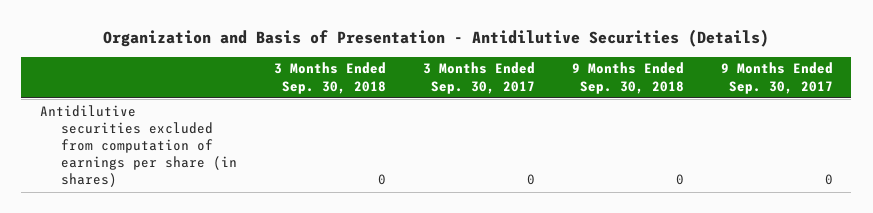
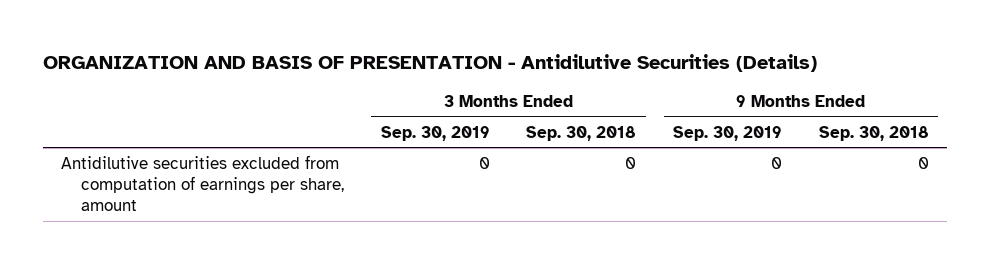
- Organization and Basis of Presentation - Antidilutive Securities (Details)
+ ORGANIZATION AND BASIS OF PRESENTATION - Antidilutive Securities (Details)
- | 3 Months Ended Sep. 30, 2018 | 3 Months Ended Sep. 30, 2017 | 9 Months Ended Sep. 30, 2018 | 9 Months Ended Sep. 30, 2017
+ | 3 Months Ended Sep. 30, 2019 | 3 Months Ended Sep. 30, 2018 | 9 Months Ended Sep. 30, 2019 | 9 Months Ended Sep. 30, 2018
- Antidilutive securities excluded from computation of earnings per share (in shares) | 0 | 0 | 0 | 0
+ Antidilutive securities excluded from computation of earnings per share, amount | 0 | 0 | 0 | 0

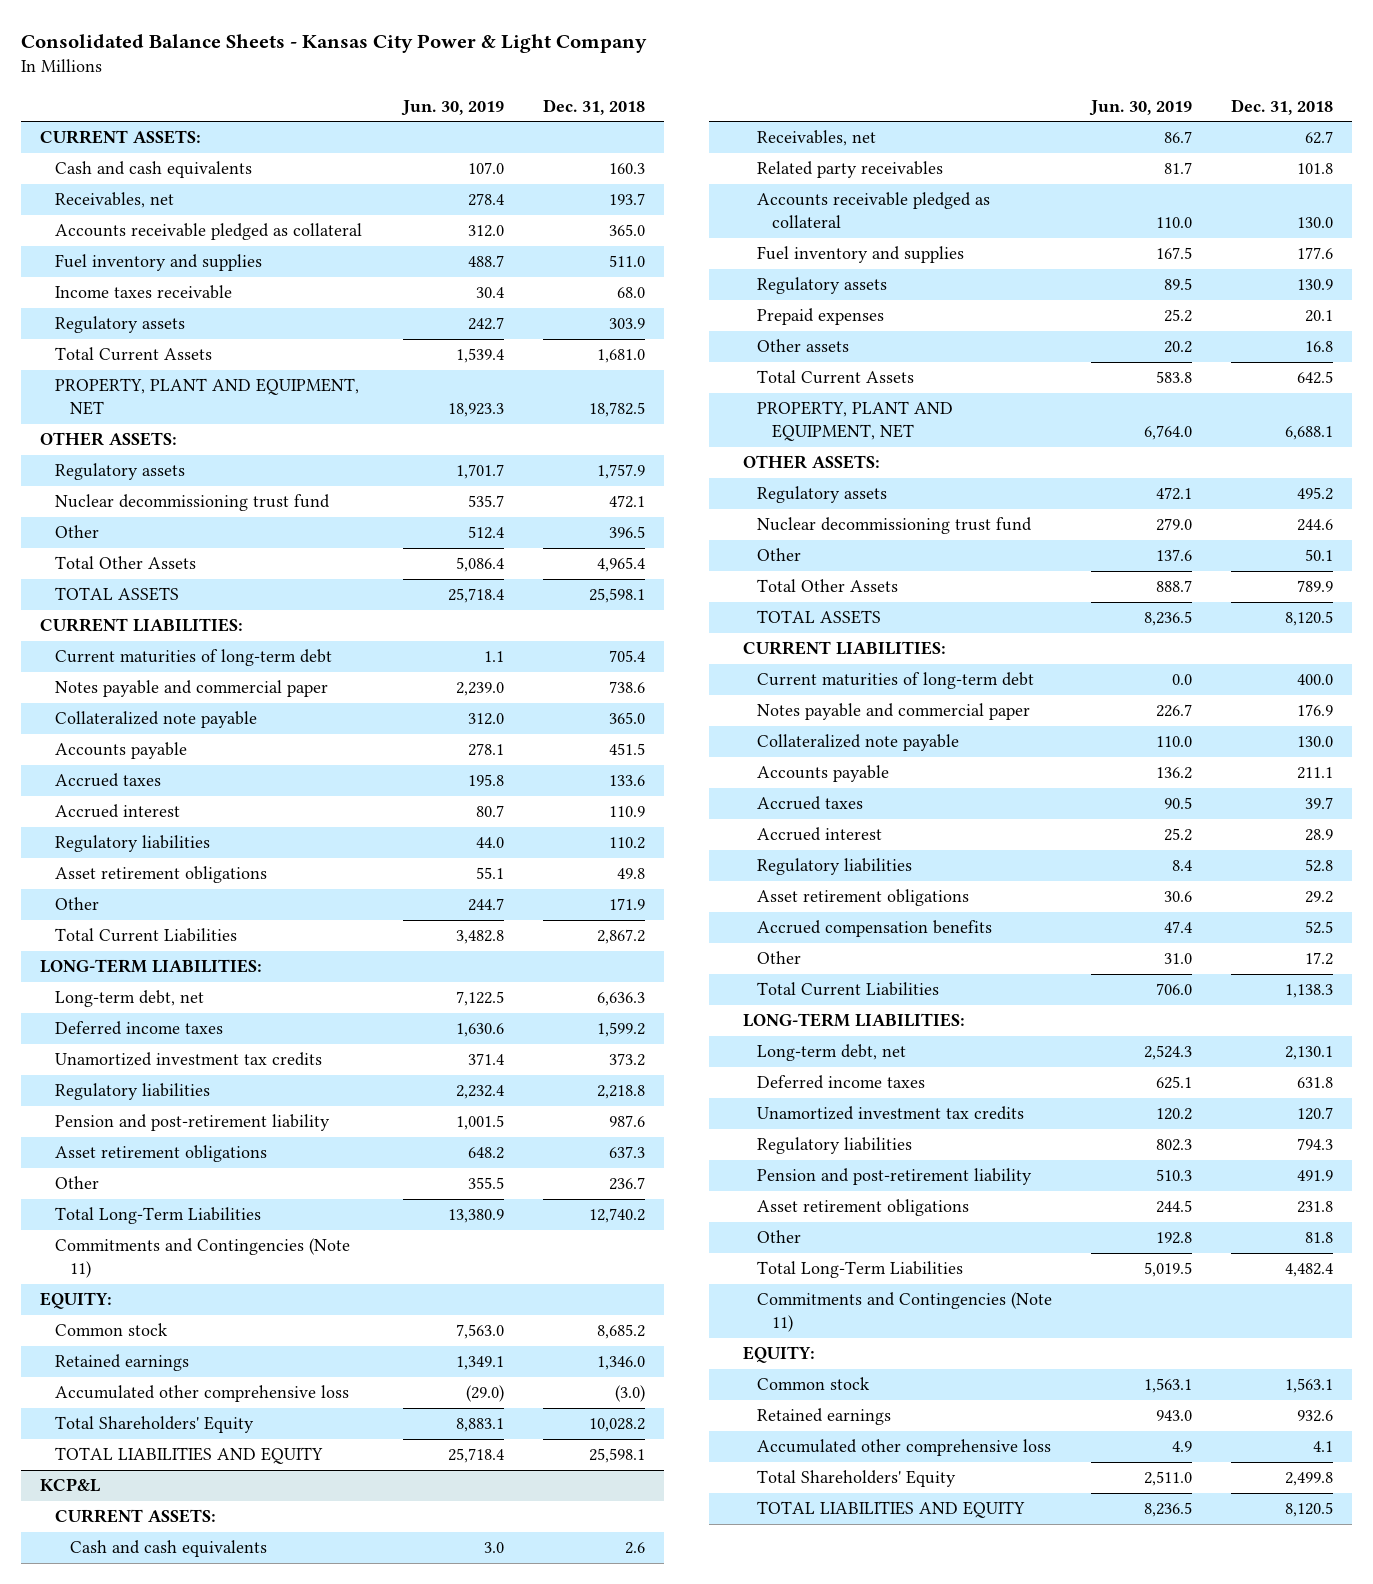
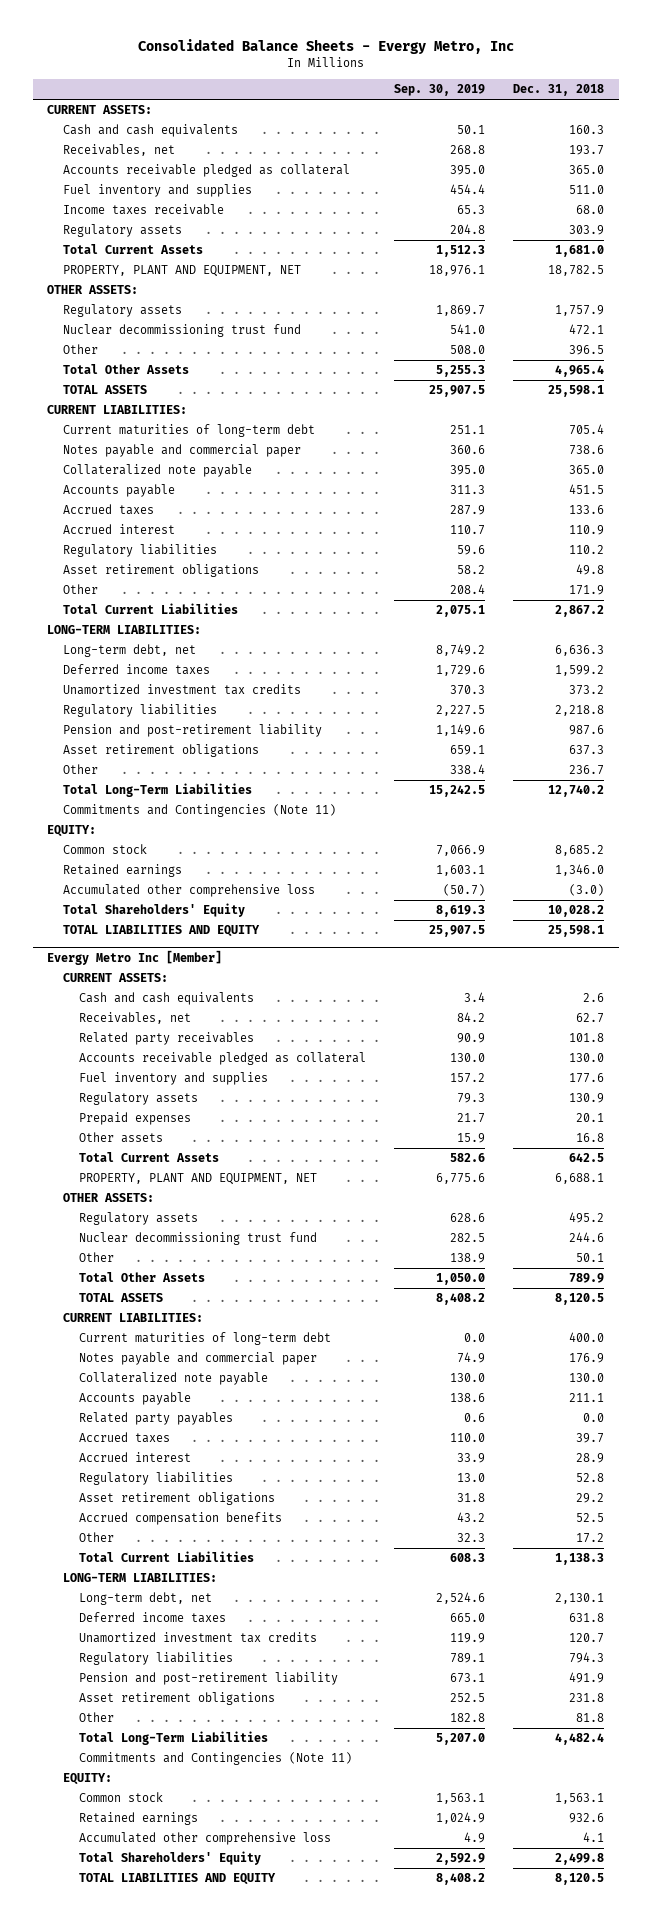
- Consolidated Balance Sheets - Kansas City Power & Light Company
+ Consolidated Balance Sheets - Evergy Metro, Inc
- | Jun. 30, 2019 | Dec. 31, 2018
+ | Sep. 30, 2019 | Dec. 31, 2018
- KCP&L
+ Evergy Metro Inc [Member]
+ Related party payables | 0.6 | 0.0

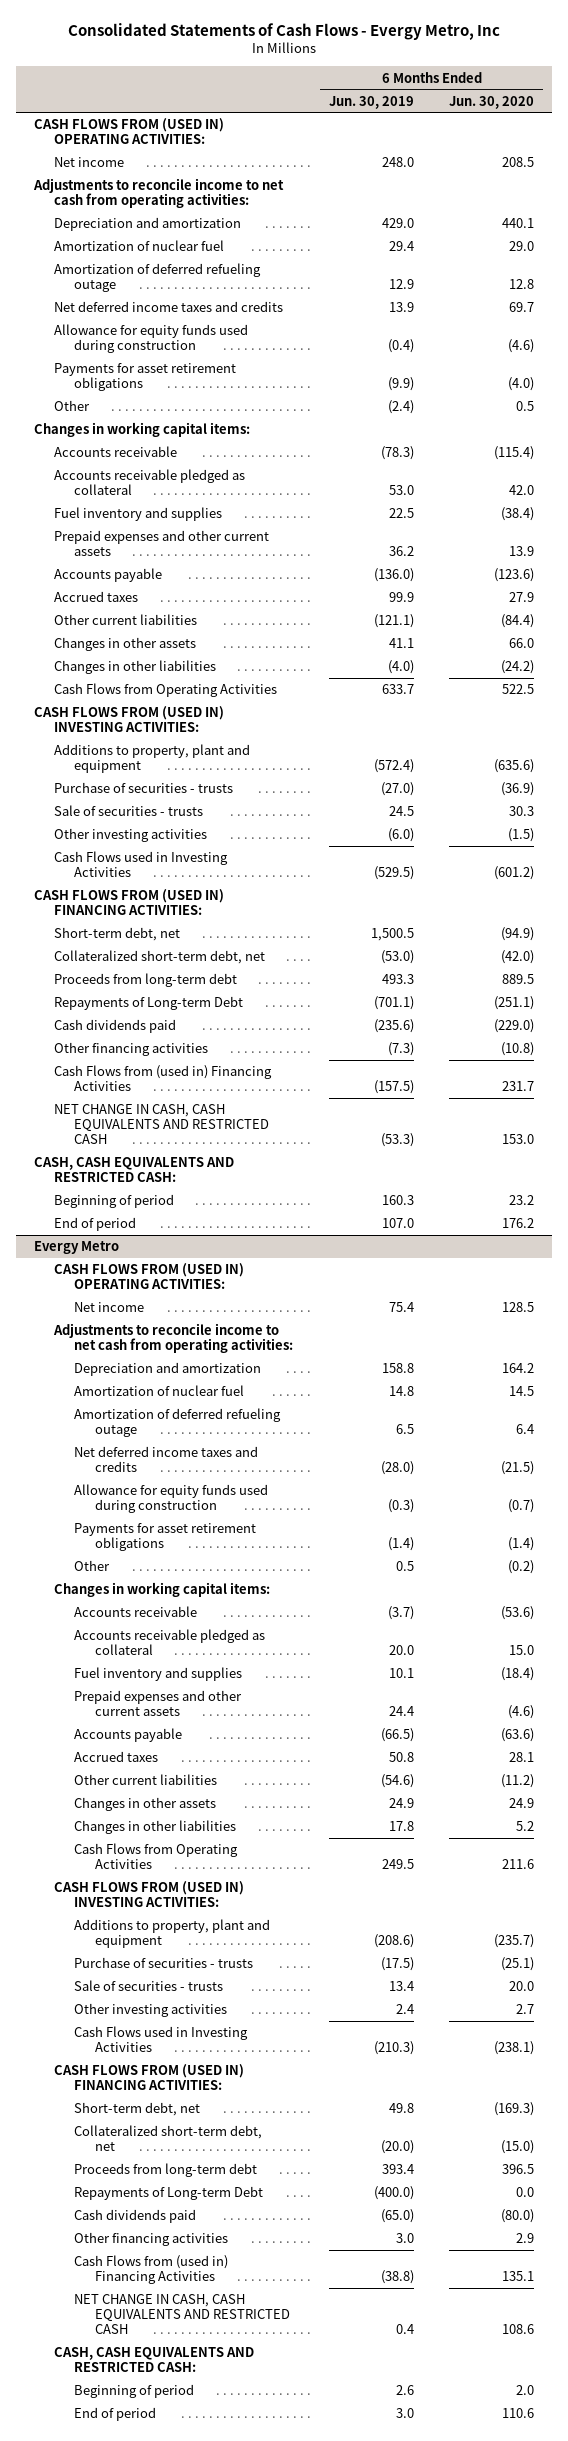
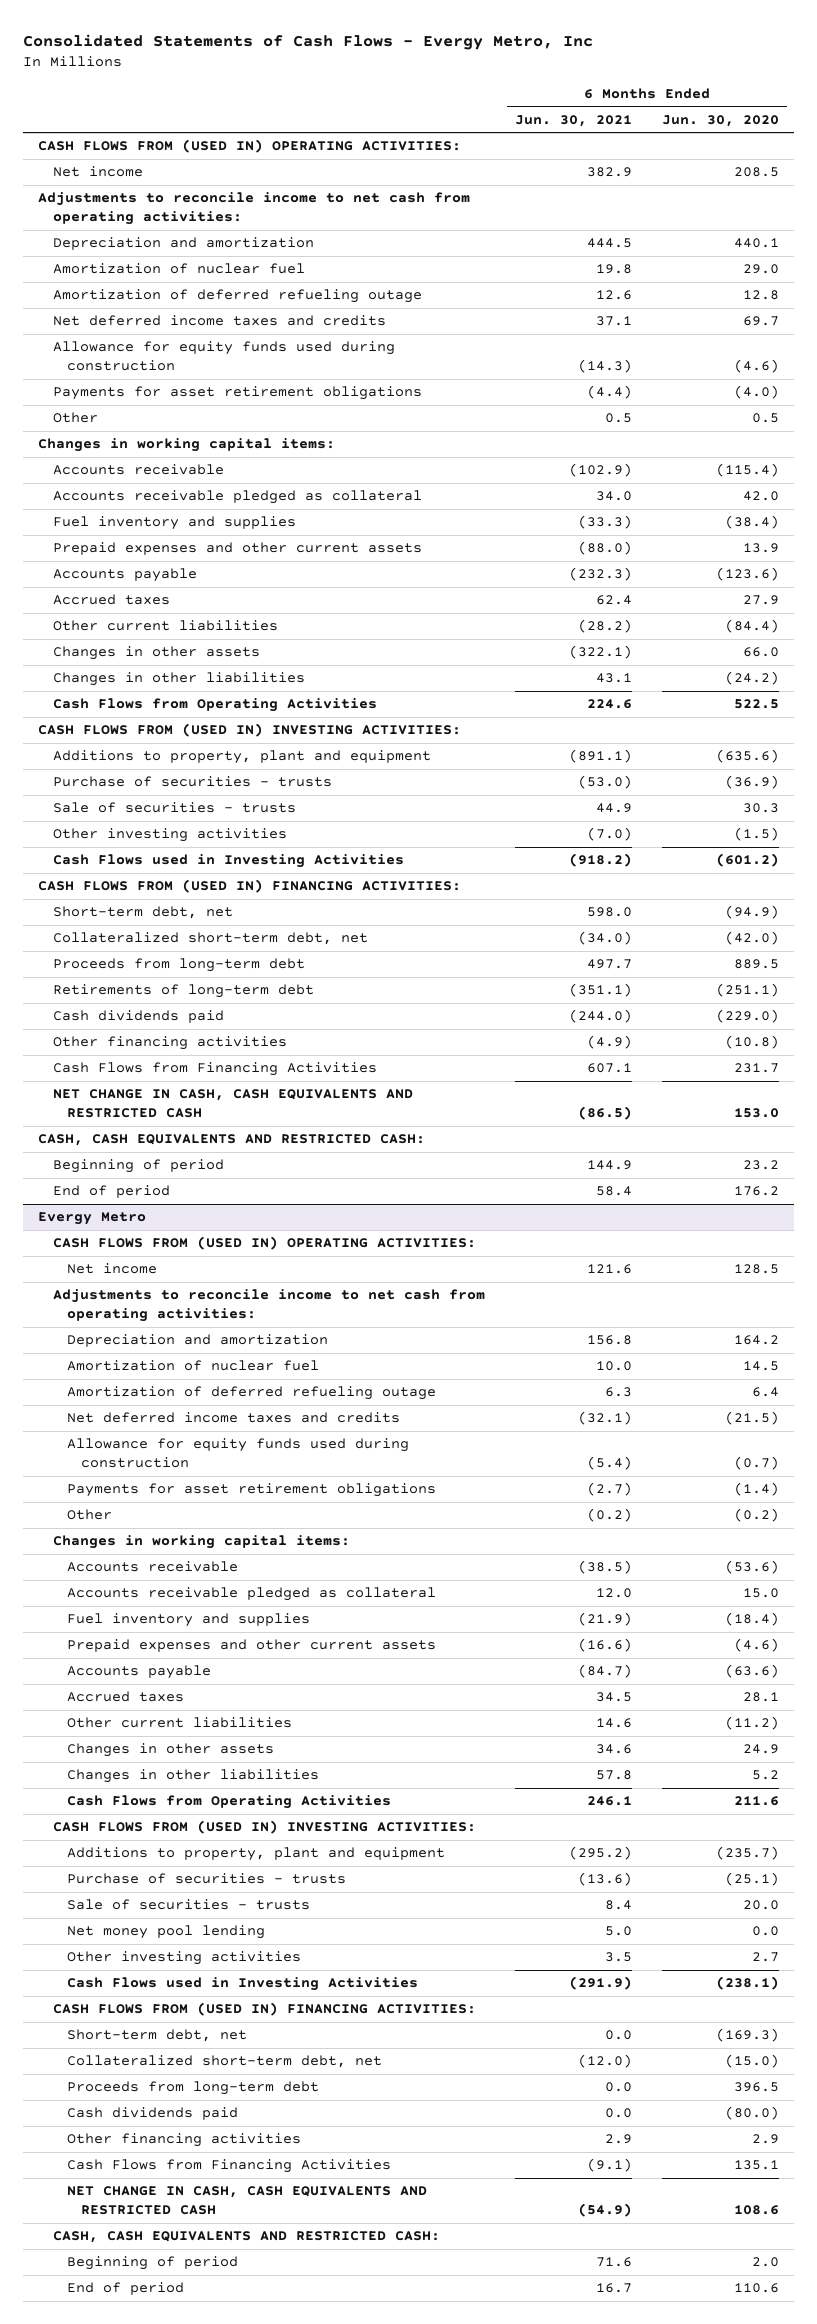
- | 6 Months Ended Jun. 30, 2019 | 6 Months Ended Jun. 30, 2020
+ | 6 Months Ended Jun. 30, 2021 | 6 Months Ended Jun. 30, 2020
- Repayments of Long-term Debt | (701.1) | (251.1)
+ Retirements of long-term debt | (351.1) | (251.1)
- Cash Flows from (used in) Financing Activities | (157.5) | 231.7
+ Cash Flows from Financing Activities | 607.1 | 231.7
@ Evergy Metro
+ Net money pool lending | 5.0 | 0.0
- Repayments of Long-term Debt | (400.0) | 0.0
- Cash Flows from (used in) Financing Activities | (38.8) | 135.1
+ Cash Flows from Financing Activities | (9.1) | 135.1

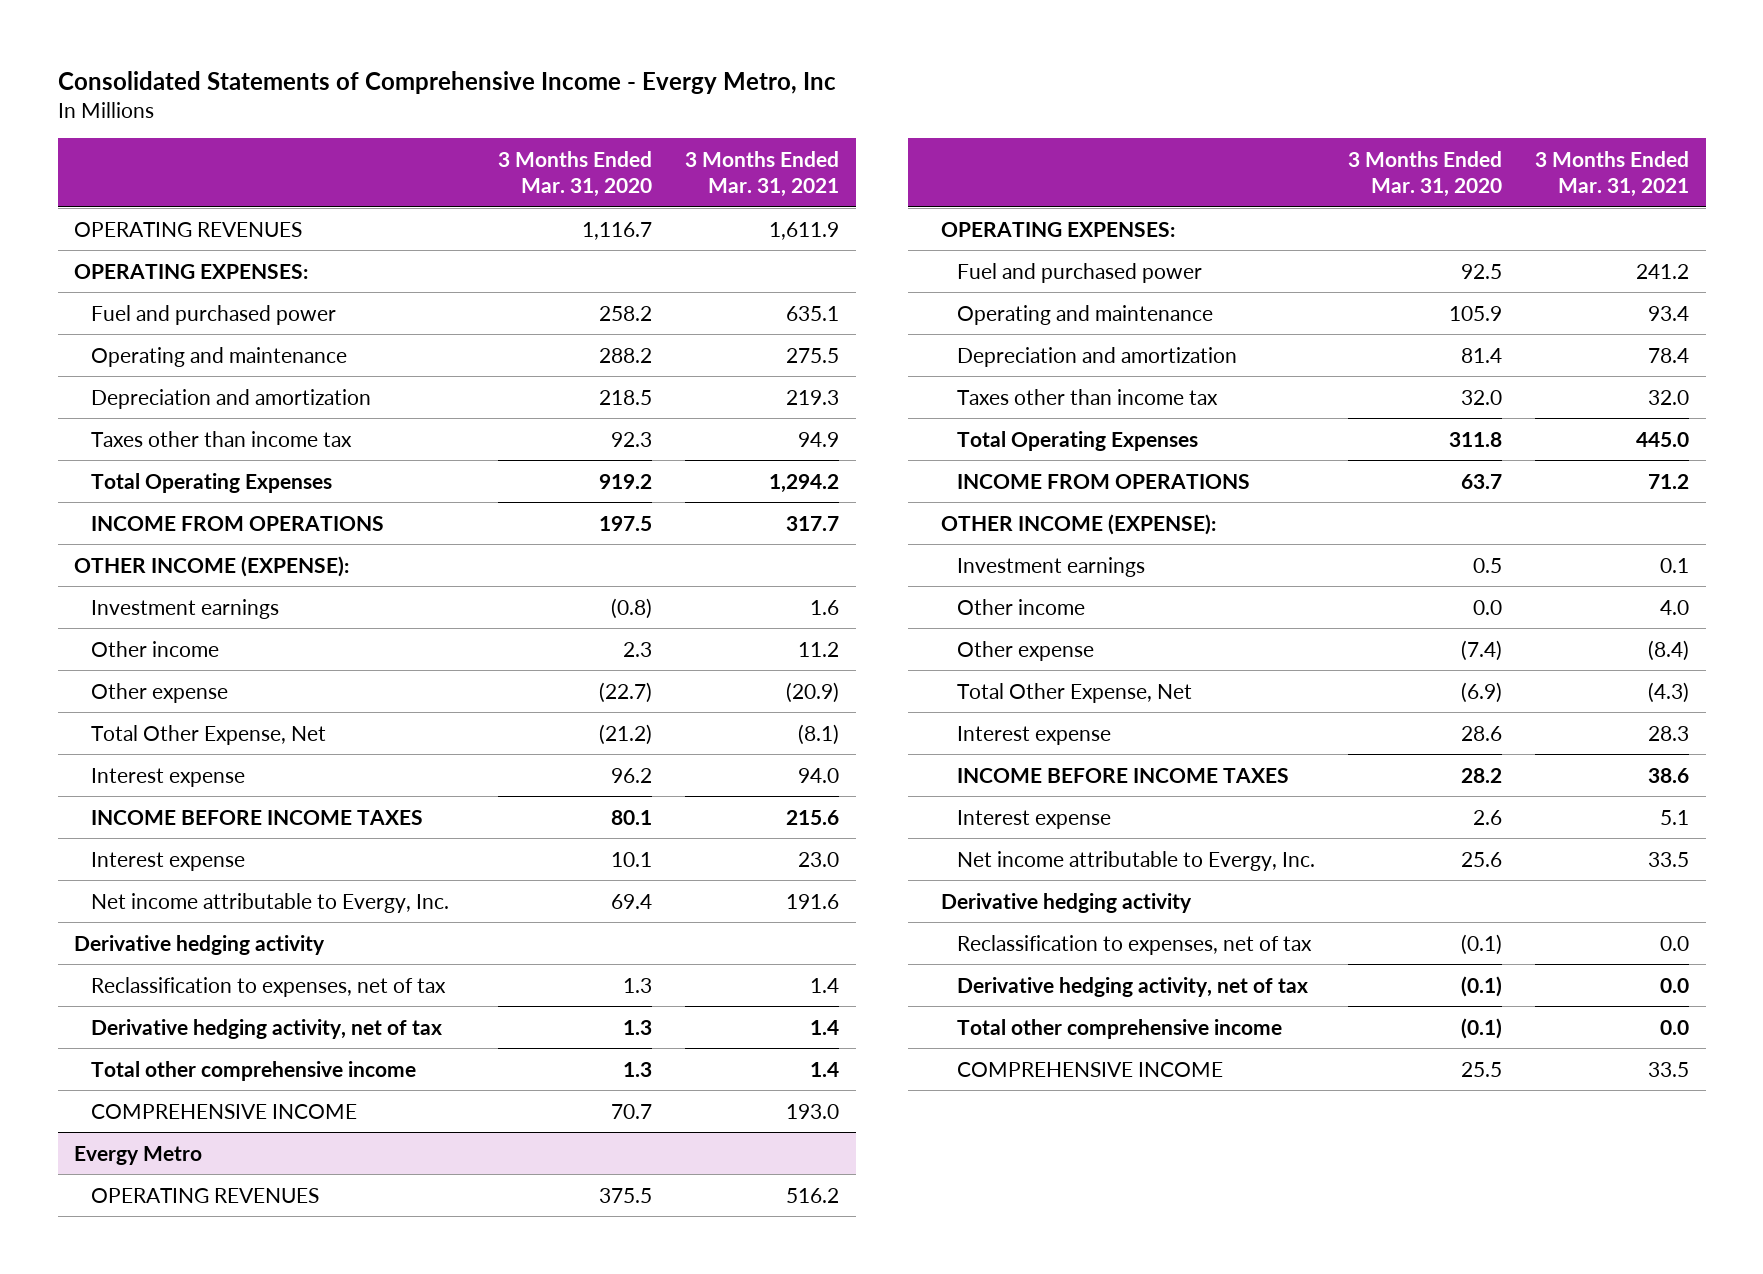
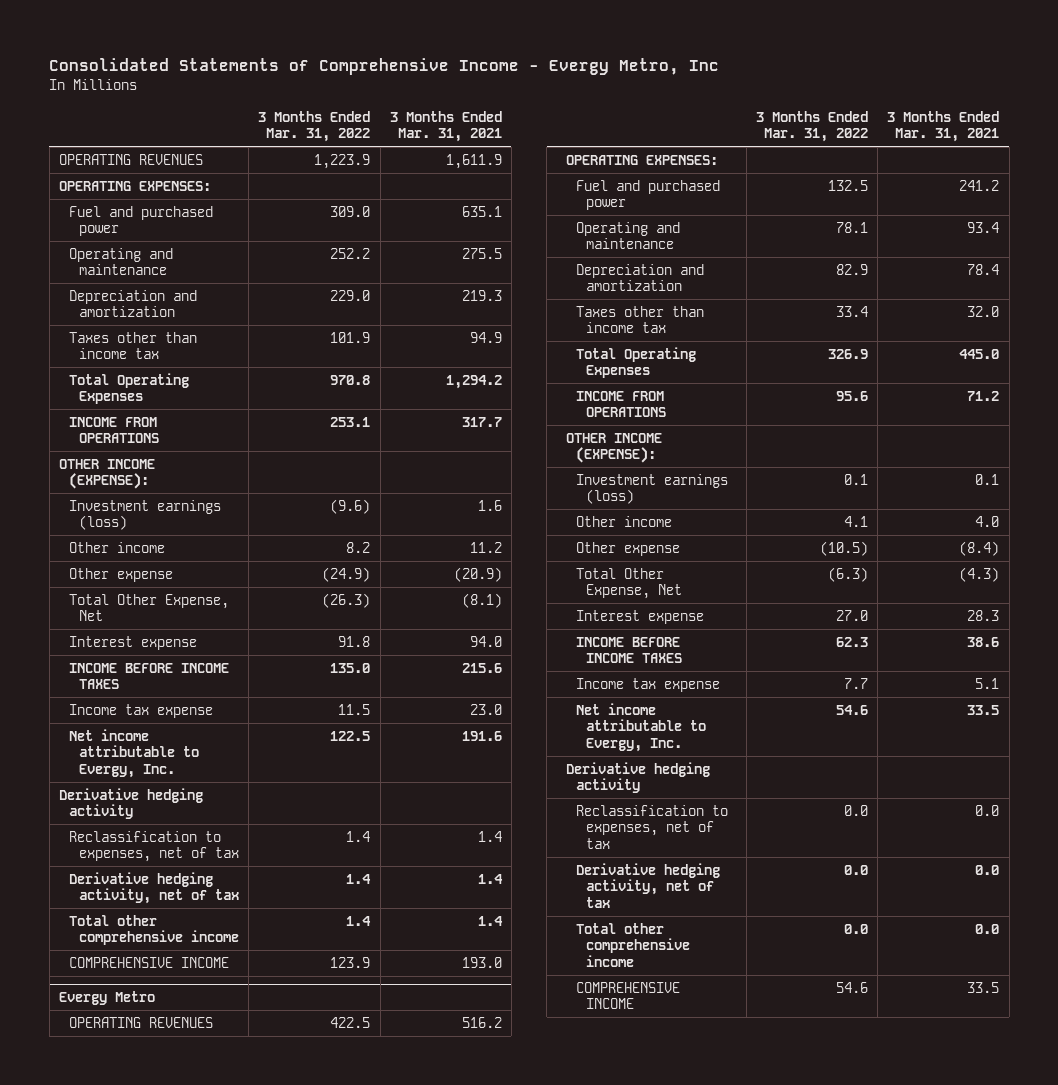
- | 3 Months Ended Mar. 31, 2020 | 3 Months Ended Mar. 31, 2021
+ | 3 Months Ended Mar. 31, 2022 | 3 Months Ended Mar. 31, 2021
- Investment earnings | (0.8) | 1.6
+ Investment earnings (loss) | (9.6) | 1.6
- Interest expense | 10.1 | 23.0
+ Income tax expense | 11.5 | 23.0
@ Evergy Metro
- Investment earnings | 0.5 | 0.1
+ Investment earnings (loss) | 0.1 | 0.1
- Interest expense | 2.6 | 5.1
+ Income tax expense | 7.7 | 5.1

